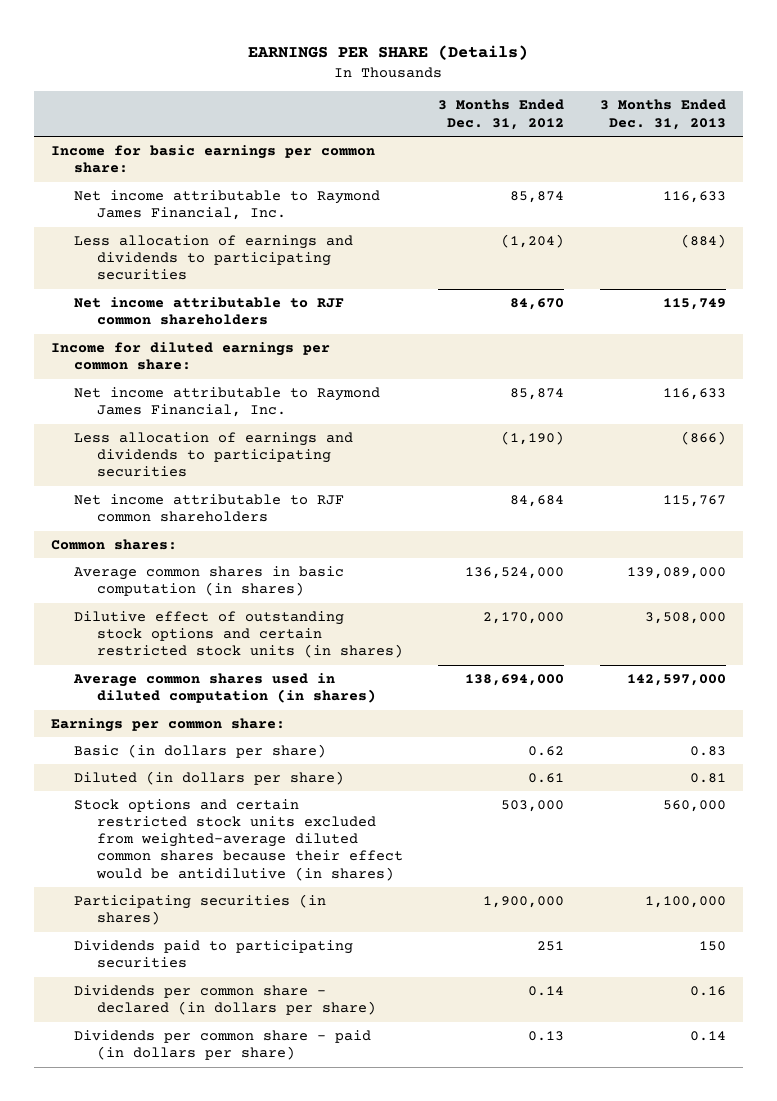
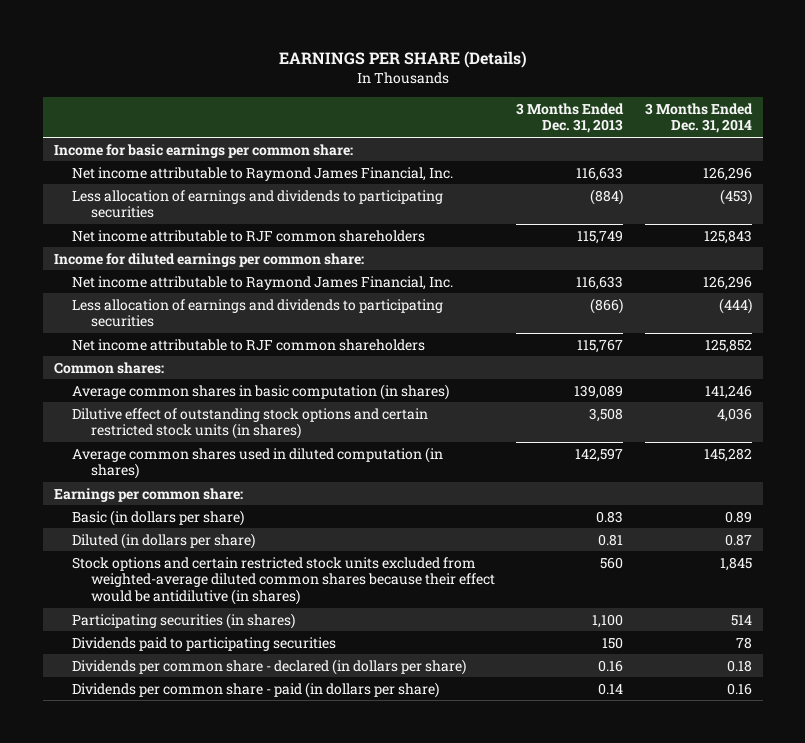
- | 3 Months Ended Dec. 31, 2012 | 3 Months Ended Dec. 31, 2013
+ | 3 Months Ended Dec. 31, 2013 | 3 Months Ended Dec. 31, 2014
- Average common shares in basic computation (in shares) | 136,524,000 | 139,089,000
- Dilutive effect of outstanding stock options and certain restricted stock units (in shares) | 2,170,000 | 3,508,000
- Average common shares used in diluted computation (in shares) | 138,694,000 | 142,597,000
+ Average common shares in basic computation (in shares) | 139,089 | 141,246
+ Dilutive effect of outstanding stock options and certain restricted stock units (in shares) | 3,508 | 4,036
+ Average common shares used in diluted computation (in shares) | 142,597 | 145,282
- Stock options and certain restricted stock units excluded from weighted-average diluted common shares because their effect would be antidilutive (in shares) | 503,000 | 560,000
- Participating securities (in shares) | 1,900,000 | 1,100,000
+ Stock options and certain restricted stock units excluded from weighted-average diluted common shares because their effect would be antidilutive (in shares) | 560 | 1,845
+ Participating securities (in shares) | 1,100 | 514

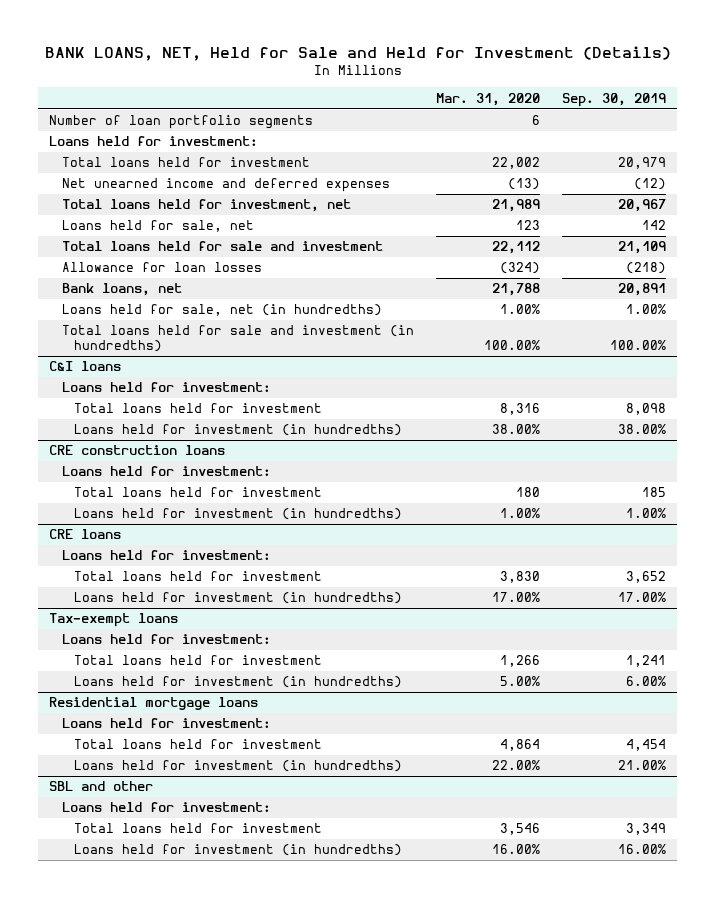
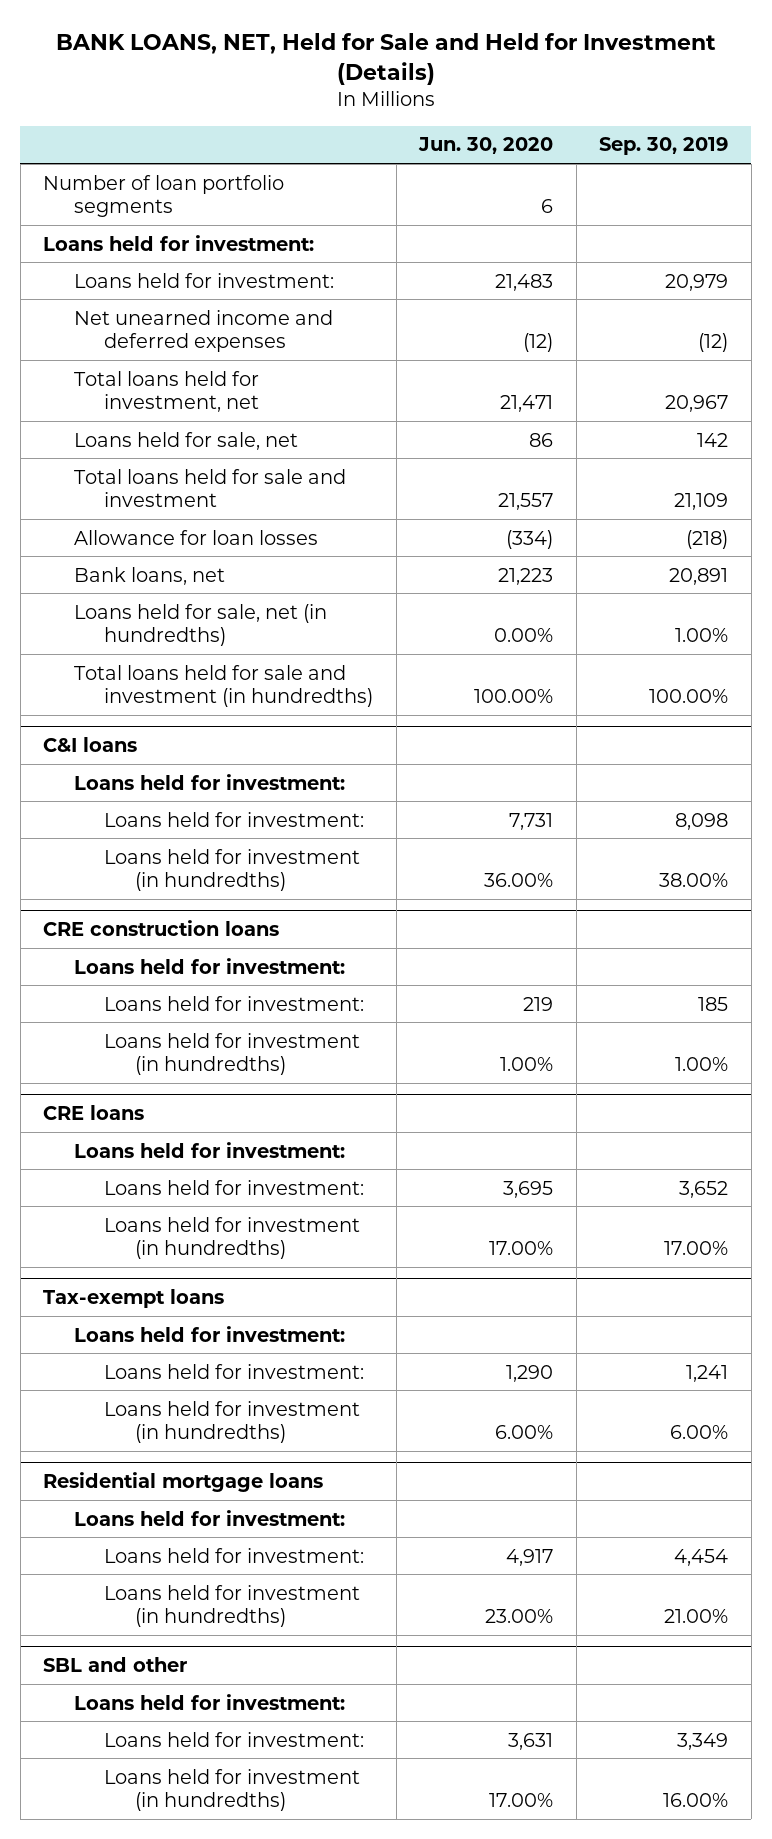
- | Mar. 31, 2020 | Sep. 30, 2019
+ | Jun. 30, 2020 | Sep. 30, 2019
- Total loans held for investment | 22,002 | 20,979
+ Loans held for investment: | 21,483 | 20,979
@ C&I loans
- Total loans held for investment | 8,316 | 8,098
+ Loans held for investment: | 7,731 | 8,098
@ CRE construction loans
- Total loans held for investment | 180 | 185
+ Loans held for investment: | 219 | 185
@ CRE loans
- Total loans held for investment | 3,830 | 3,652
+ Loans held for investment: | 3,695 | 3,652
@ Tax-exempt loans
- Total loans held for investment | 1,266 | 1,241
+ Loans held for investment: | 1,290 | 1,241
@ Residential mortgage loans
- Total loans held for investment | 4,864 | 4,454
+ Loans held for investment: | 4,917 | 4,454
@ SBL and other
- Total loans held for investment | 3,546 | 3,349
+ Loans held for investment: | 3,631 | 3,349

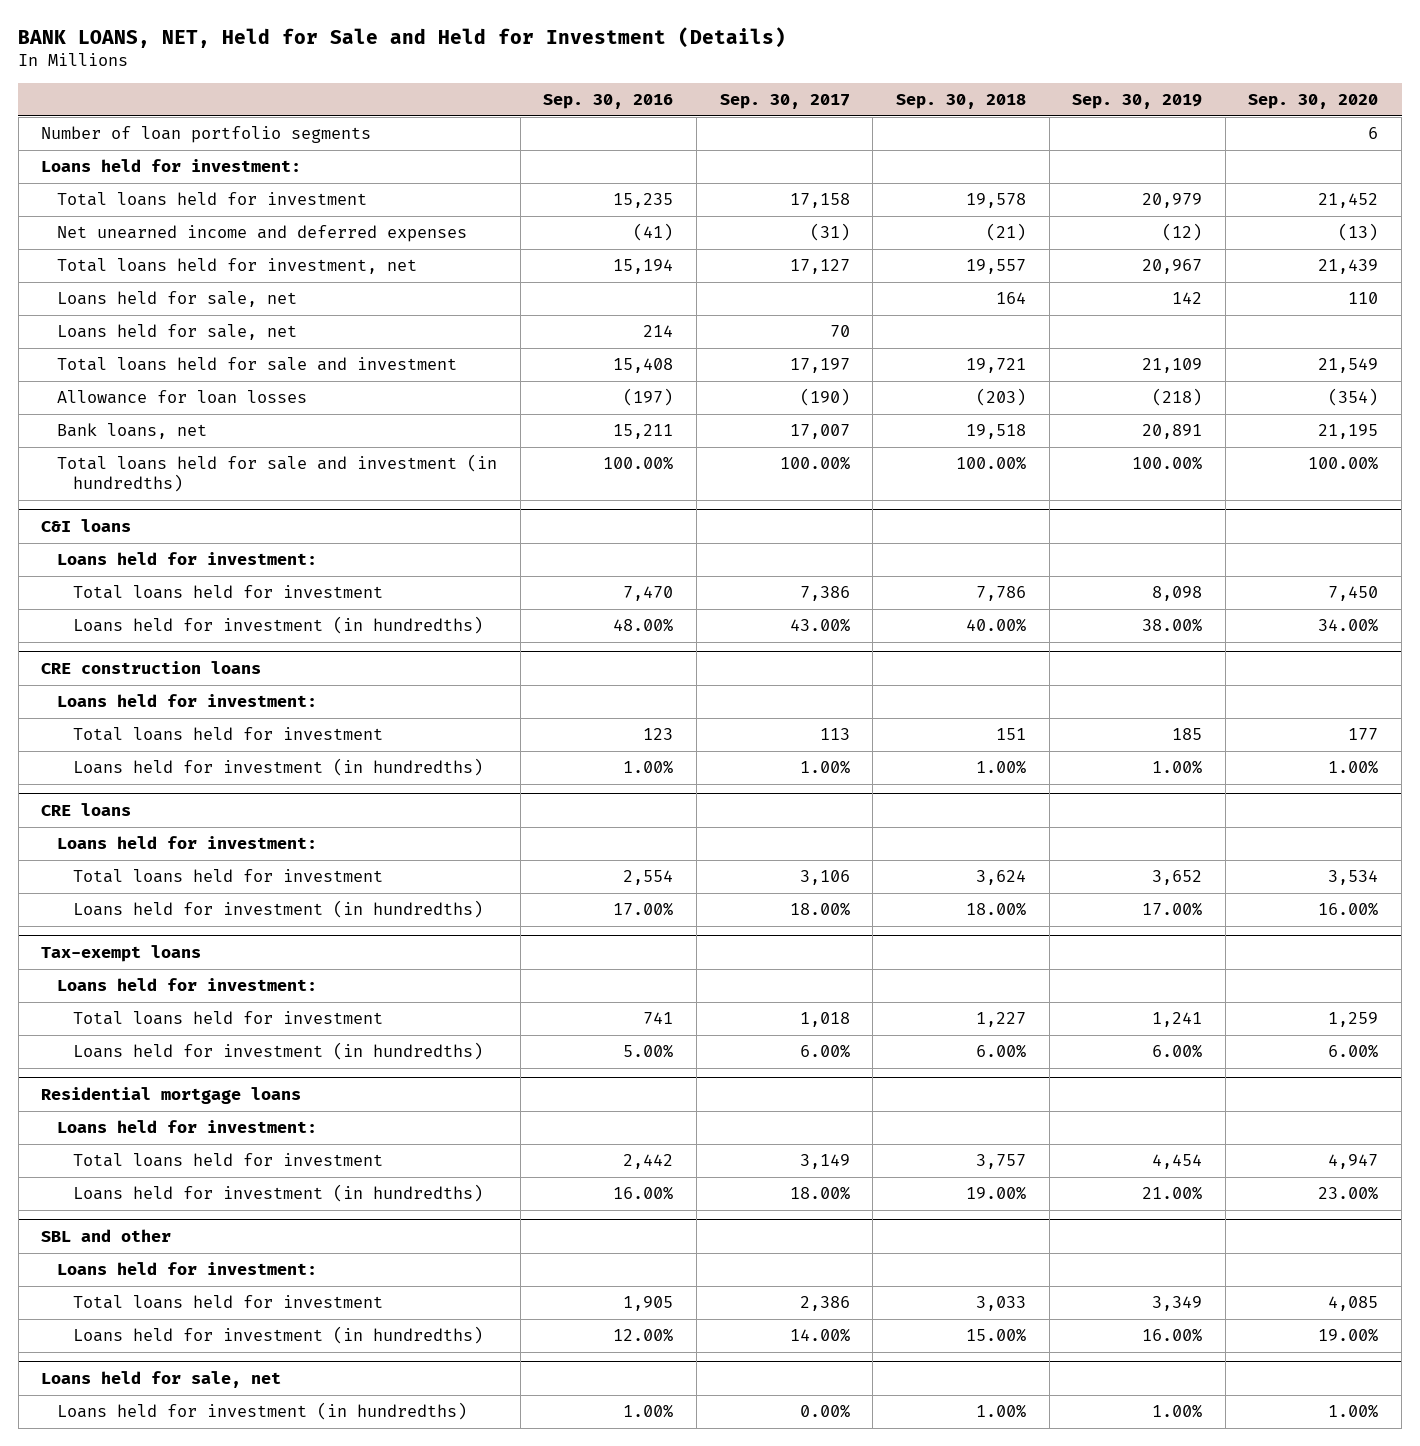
- | Jun. 30, 2020 | Sep. 30, 2019
+ | Sep. 30, 2016 | Sep. 30, 2017 | Sep. 30, 2018 | Sep. 30, 2019 | Sep. 30, 2020
- Loans held for investment: | 21,483 | 20,979
+ Total loans held for investment | 15,235 | 17,158 | 19,578 | 20,979 | 21,452
+ Loans held for sale, net | 214 | 70 | | |
- Loans held for sale, net (in hundredths) | 0.00% | 1.00%
@ C&I loans
- Loans held for investment: | 7,731 | 8,098
+ Total loans held for investment | 7,470 | 7,386 | 7,786 | 8,098 | 7,450
@ CRE construction loans
- Loans held for investment: | 219 | 185
+ Total loans held for investment | 123 | 113 | 151 | 185 | 177
@ CRE loans
- Loans held for investment: | 3,695 | 3,652
+ Total loans held for investment | 2,554 | 3,106 | 3,624 | 3,652 | 3,534
@ Tax-exempt loans
- Loans held for investment: | 1,290 | 1,241
+ Total loans held for investment | 741 | 1,018 | 1,227 | 1,241 | 1,259
@ Residential mortgage loans
- Loans held for investment: | 4,917 | 4,454
+ Total loans held for investment | 2,442 | 3,149 | 3,757 | 4,454 | 4,947
@ SBL and other
- Loans held for investment: | 3,631 | 3,349
+ Total loans held for investment | 1,905 | 2,386 | 3,033 | 3,349 | 4,085
+ Loans held for sale, net
+ Loans held for investment (in hundredths) | 1.00% | 0.00% | 1.00% | 1.00% | 1.00%

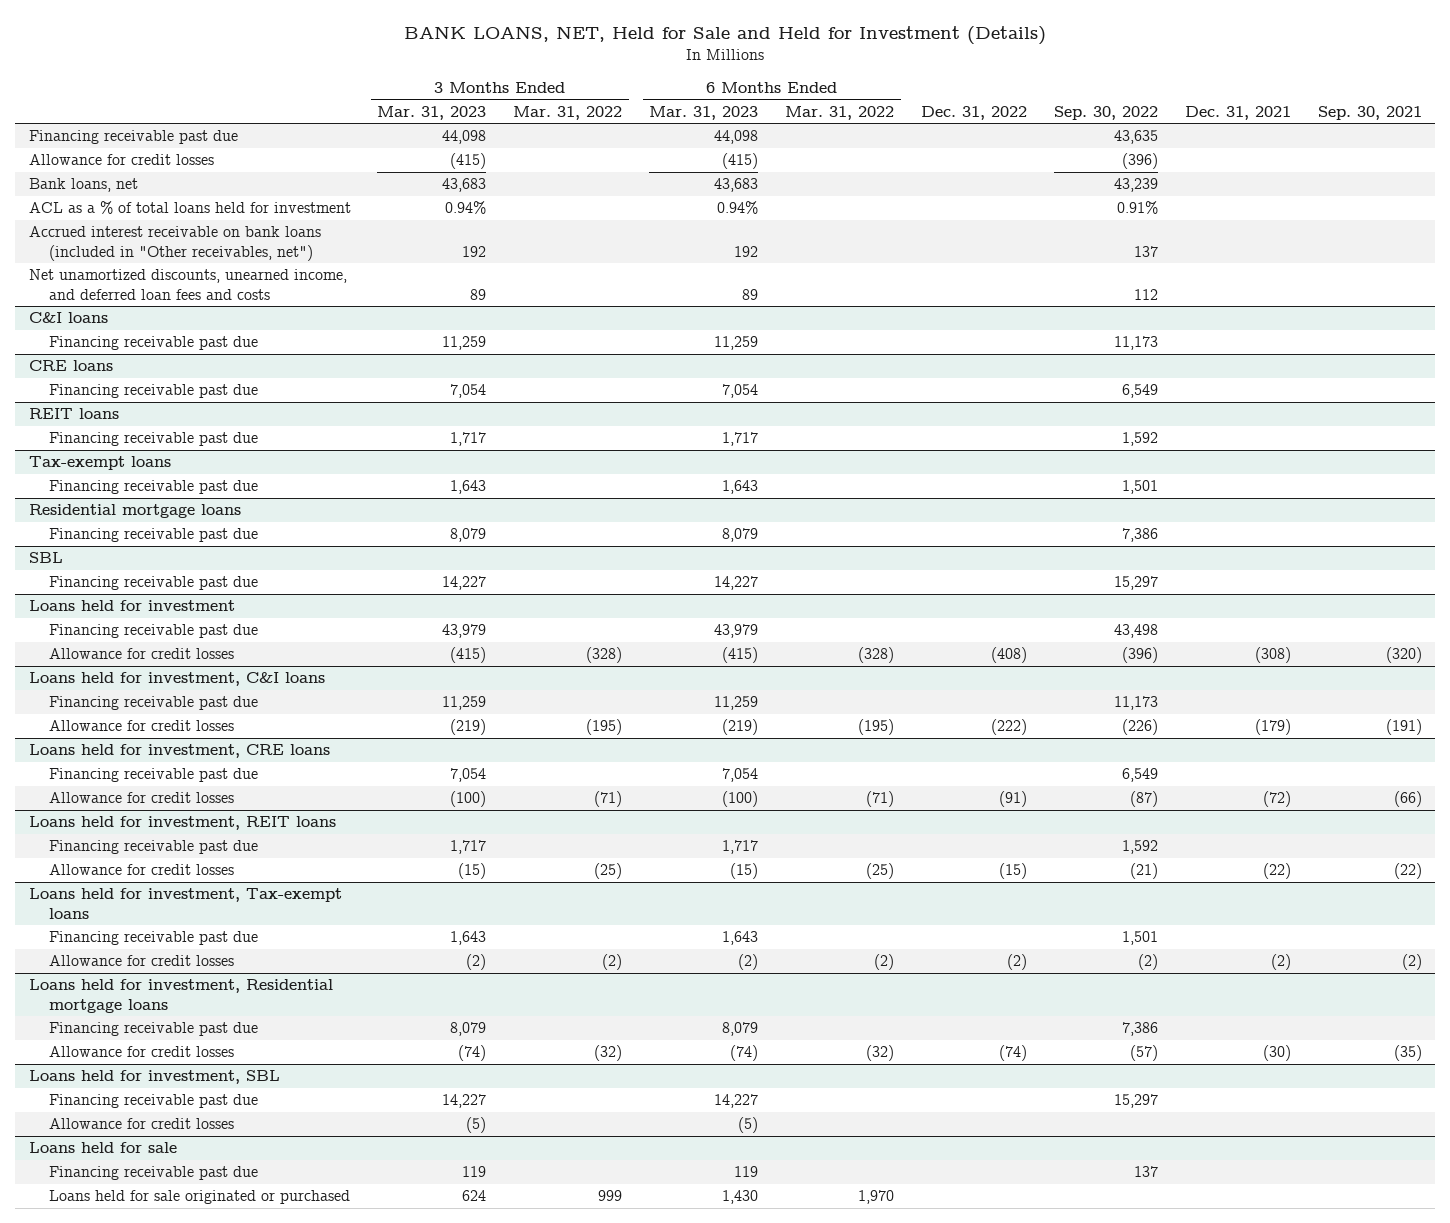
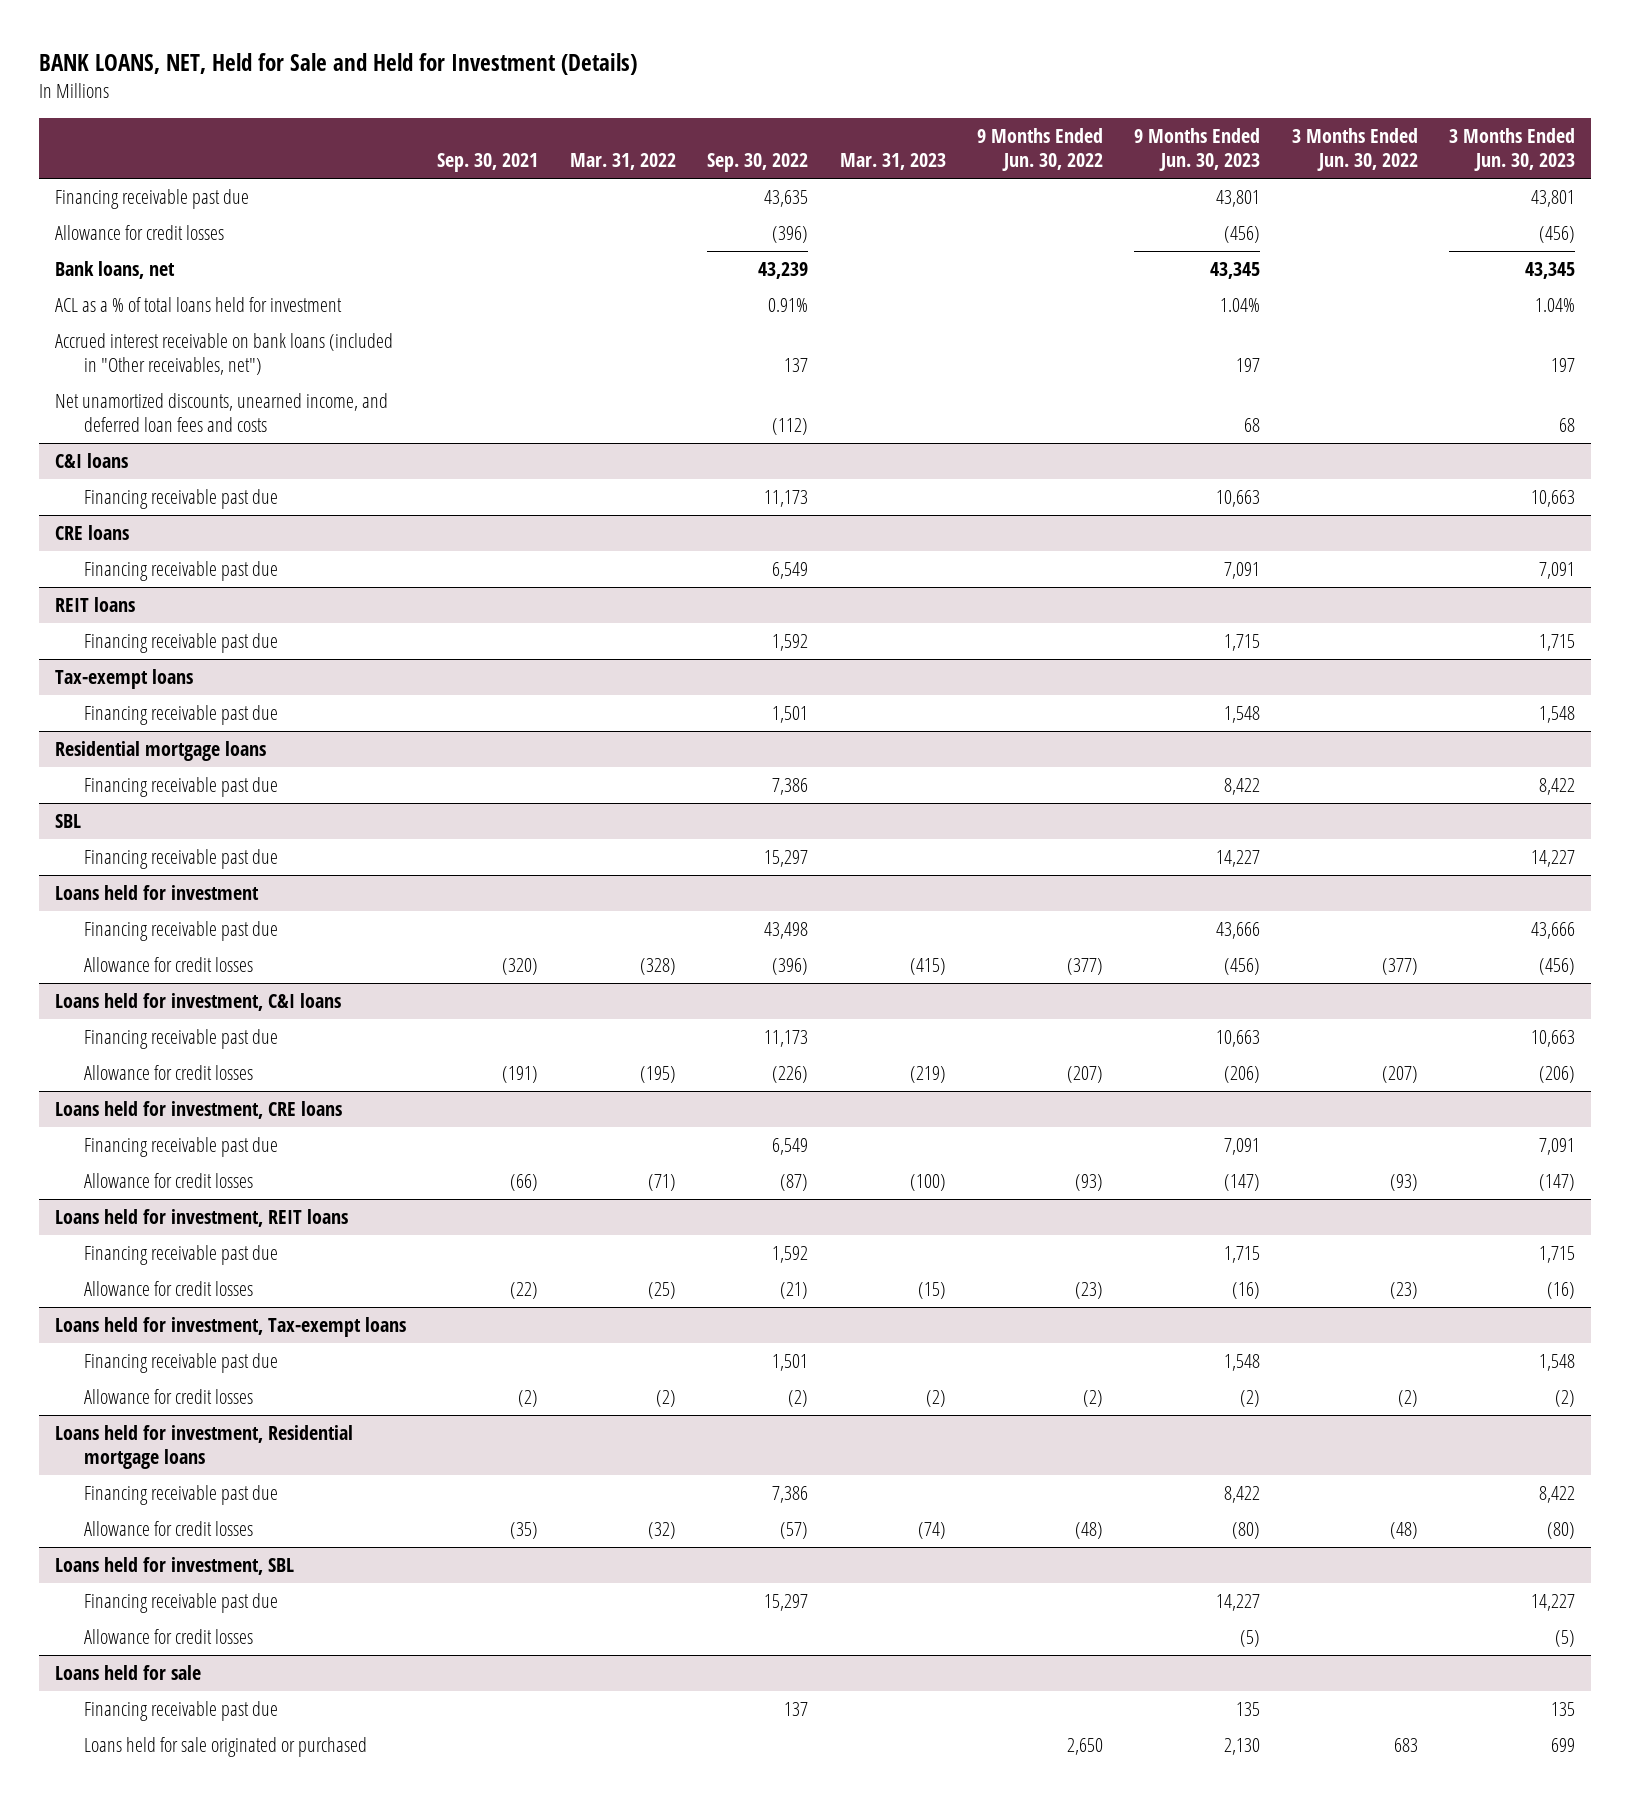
- | 3 Months Ended Mar. 31, 2023 | 3 Months Ended Mar. 31, 2022 | 6 Months Ended Mar. 31, 2023 | 6 Months Ended Mar. 31, 2022 | Dec. 31, 2022 | Sep. 30, 2022 | Dec. 31, 2021 | Sep. 30, 2021
+ | Sep. 30, 2021 | Mar. 31, 2022 | Sep. 30, 2022 | Mar. 31, 2023 | 9 Months Ended Jun. 30, 2022 | 9 Months Ended Jun. 30, 2023 | 3 Months Ended Jun. 30, 2022 | 3 Months Ended Jun. 30, 2023
- Net unamortized discounts, unearned income, and deferred loan fees and costs | 89 | | 89 | | | 112 | |
+ Net unamortized discounts, unearned income, and deferred loan fees and costs | | | (112) | | | 68 | | 68

